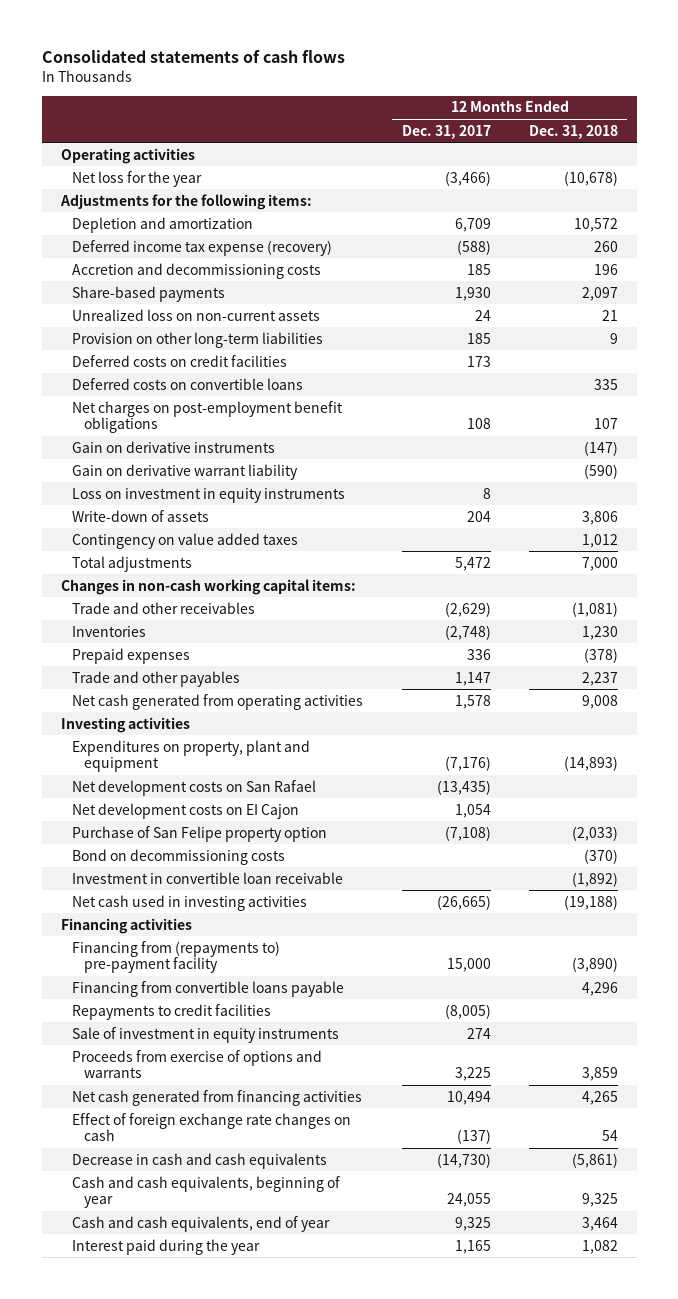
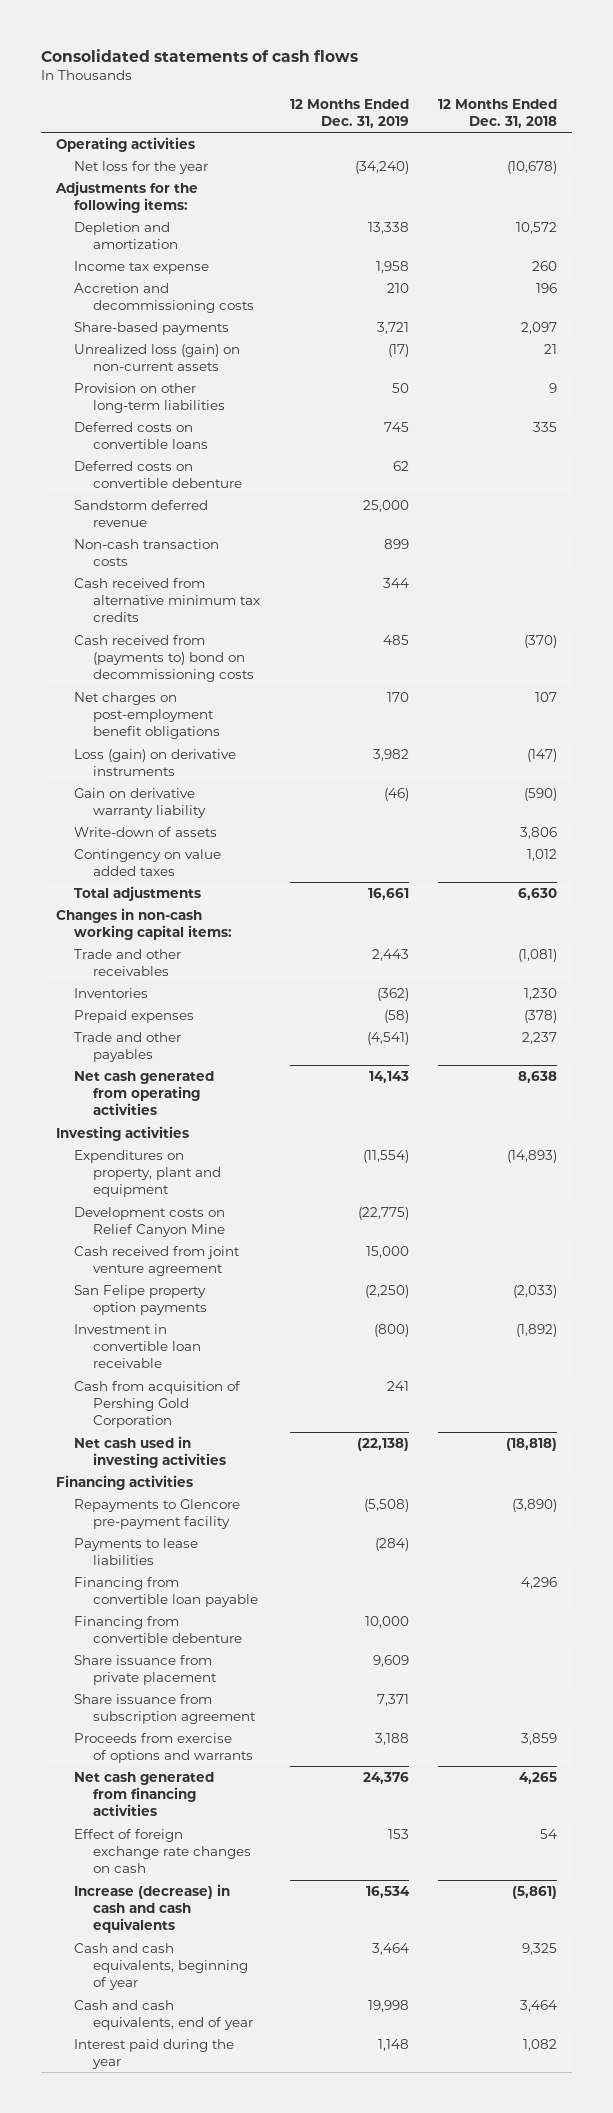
- | 12 Months Ended Dec. 31, 2017 | 12 Months Ended Dec. 31, 2018
+ | 12 Months Ended Dec. 31, 2019 | 12 Months Ended Dec. 31, 2018
- Deferred income tax expense (recovery) | (588) | 260
+ Income tax expense | 1,958 | 260
- Unrealized loss on non-current assets | 24 | 21
+ Unrealized loss (gain) on non-current assets | (17) | 21
- Deferred costs on credit facilities | 173 |
+ Deferred costs on convertible debenture | 62 |
+ Sandstorm deferred revenue | 25,000 |
+ Non-cash transaction costs | 899 |
+ Cash received from alternative minimum tax credits | 344 |
+ Cash received from (payments to) bond on decommissioning costs | 485 | (370)
- Gain on derivative instruments | | (147)
- Gain on derivative warrant liability | | (590)
- Loss on investment in equity instruments | 8 |
+ Loss (gain) on derivative instruments | 3,982 | (147)
+ Gain on derivative warranty liability | (46) | (590)
- Total adjustments | 5,472 | 7,000
+ Total adjustments | 16,661 | 6,630
- Net cash generated from operating activities | 1,578 | 9,008
+ Net cash generated from operating activities | 14,143 | 8,638
- Net development costs on San Rafael | (13,435) |
- Net development costs on EI Cajon | 1,054 |
- Purchase of San Felipe property option | (7,108) | (2,033)
- Bond on decommissioning costs | | (370)
+ Development costs on Relief Canyon Mine | (22,775) |
+ Cash received from joint venture agreement | 15,000 |
+ San Felipe property option payments | (2,250) | (2,033)
- Net cash used in investing activities | (26,665) | (19,188)
+ Cash from acquisition of Pershing Gold Corporation | 241 |
+ Net cash used in investing activities | (22,138) | (18,818)
- Financing from (repayments to) pre-payment facility | 15,000 | (3,890)
- Financing from convertible loans payable | | 4,296
- Repayments to credit facilities | (8,005) |
- Sale of investment in equity instruments | 274 |
+ Repayments to Glencore pre-payment facility | (5,508) | (3,890)
+ Payments to lease liabilities | (284) |
+ Financing from convertible loan payable | | 4,296
+ Financing from convertible debenture | 10,000 |
+ Share issuance from private placement | 9,609 |
+ Share issuance from subscription agreement | 7,371 |
- Decrease in cash and cash equivalents | (14,730) | (5,861)
+ Increase (decrease) in cash and cash equivalents | 16,534 | (5,861)

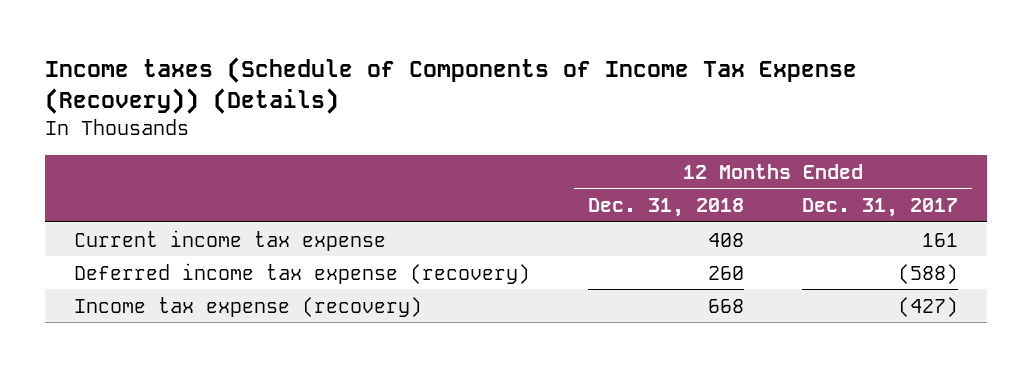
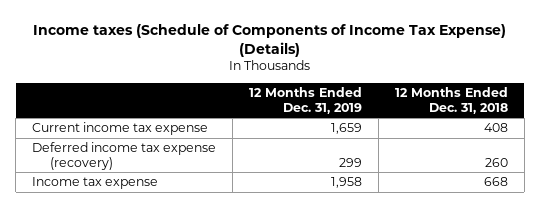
- Income taxes (Schedule of Components of Income Tax Expense (Recovery)) (Details)
+ Income taxes (Schedule of Components of Income Tax Expense) (Details)
- | 12 Months Ended Dec. 31, 2018 | 12 Months Ended Dec. 31, 2017
+ | 12 Months Ended Dec. 31, 2019 | 12 Months Ended Dec. 31, 2018
- Income tax expense (recovery) | 668 | (427)
+ Income tax expense | 1,958 | 668

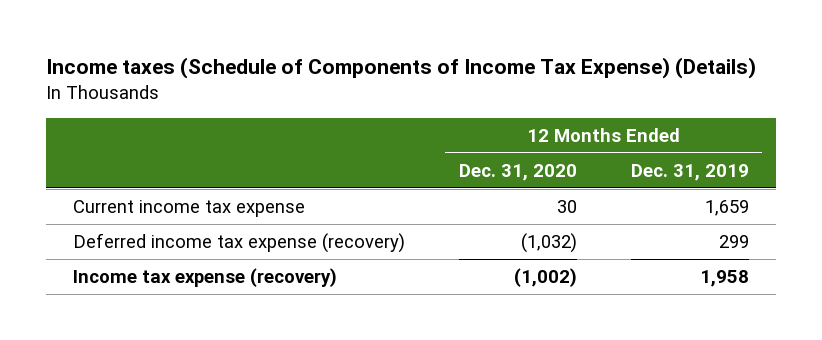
- | 12 Months Ended Dec. 31, 2019 | 12 Months Ended Dec. 31, 2018
+ | 12 Months Ended Dec. 31, 2020 | 12 Months Ended Dec. 31, 2019
- Income tax expense | 1,958 | 668
+ Income tax expense (recovery) | (1,002) | 1,958

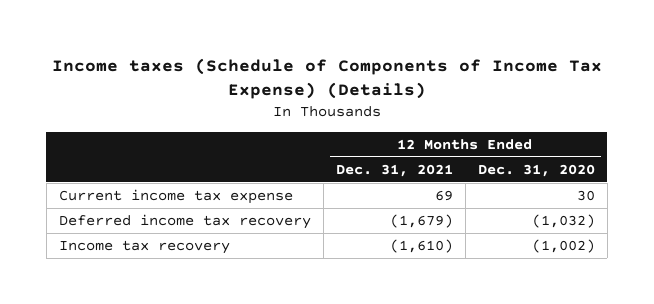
- | 12 Months Ended Dec. 31, 2020 | 12 Months Ended Dec. 31, 2019
+ | 12 Months Ended Dec. 31, 2021 | 12 Months Ended Dec. 31, 2020
- Deferred income tax expense (recovery) | (1,032) | 299
- Income tax expense (recovery) | (1,002) | 1,958
+ Deferred income tax recovery | (1,679) | (1,032)
+ Income tax recovery | (1,610) | (1,002)

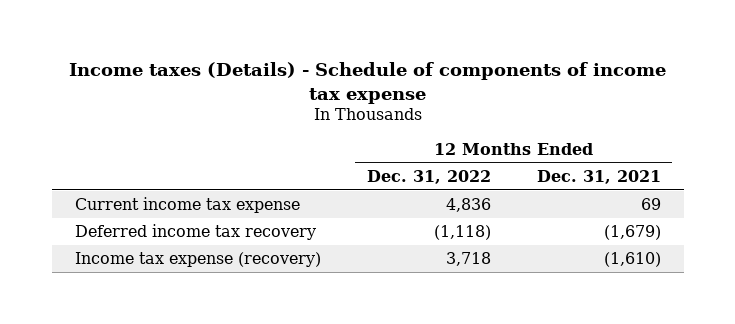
- Income taxes (Schedule of Components of Income Tax Expense) (Details)
+ Income taxes (Details) - Schedule of components of income tax expense
- | 12 Months Ended Dec. 31, 2021 | 12 Months Ended Dec. 31, 2020
+ | 12 Months Ended Dec. 31, 2022 | 12 Months Ended Dec. 31, 2021
- Income tax recovery | (1,610) | (1,002)
+ Income tax expense (recovery) | 3,718 | (1,610)

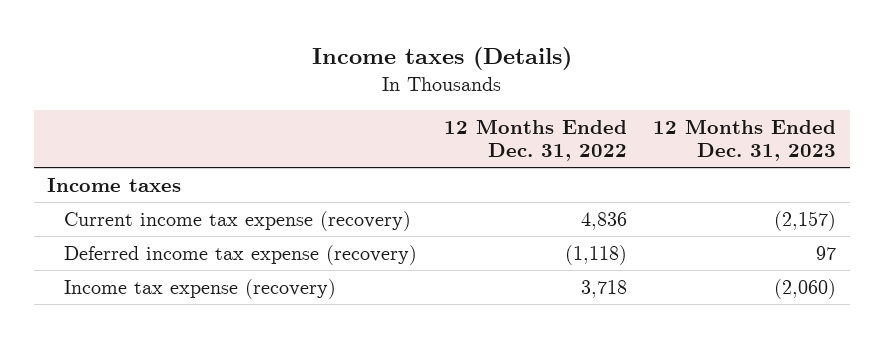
- Income taxes (Details) - Schedule of components of income tax expense
+ Income taxes (Details)
- | 12 Months Ended Dec. 31, 2022 | 12 Months Ended Dec. 31, 2021
+ | 12 Months Ended Dec. 31, 2022 | 12 Months Ended Dec. 31, 2023
- Current income tax expense | 4,836 | 69
- Deferred income tax recovery | (1,118) | (1,679)
+ Income taxes
+ Current income tax expense (recovery) | 4,836 | (2,157)
+ Deferred income tax expense (recovery) | (1,118) | 97

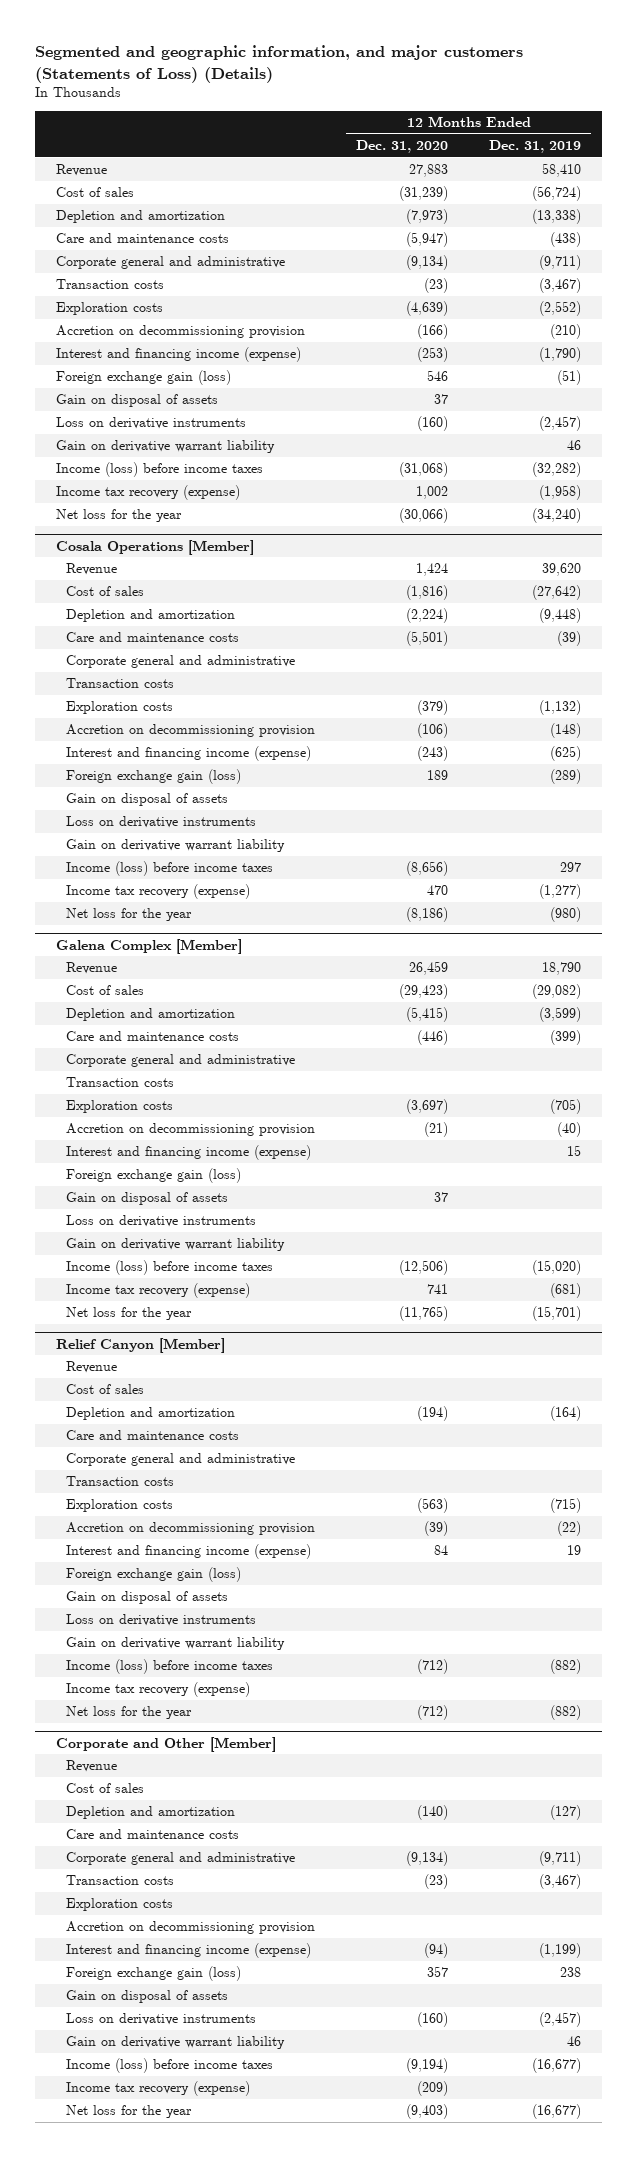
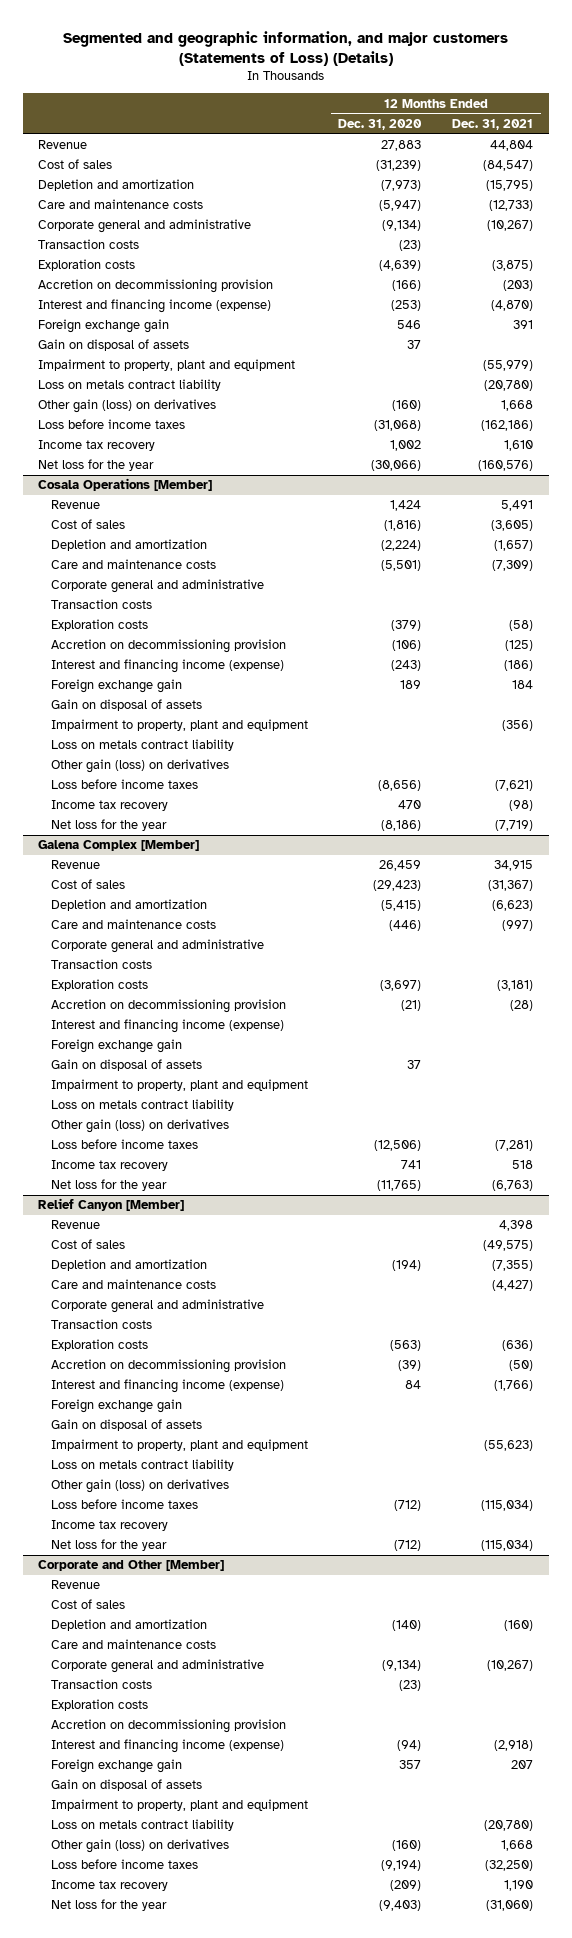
- | 12 Months Ended Dec. 31, 2020 | 12 Months Ended Dec. 31, 2019
+ | 12 Months Ended Dec. 31, 2020 | 12 Months Ended Dec. 31, 2021
- Foreign exchange gain (loss) | 546 | (51)
+ Foreign exchange gain | 546 | 391
- Loss on derivative instruments | (160) | (2,457)
- Gain on derivative warrant liability | | 46
- Income (loss) before income taxes | (31,068) | (32,282)
- Income tax recovery (expense) | 1,002 | (1,958)
+ Impairment to property, plant and equipment | | (55,979)
+ Loss on metals contract liability | | (20,780)
+ Other gain (loss) on derivatives | (160) | 1,668
+ Loss before income taxes | (31,068) | (162,186)
+ Income tax recovery | 1,002 | 1,610
@ Cosala Operations [Member]
- Foreign exchange gain (loss) | 189 | (289)
+ Foreign exchange gain | 189 | 184
- Loss on derivative instruments
- Gain on derivative warrant liability
- Income (loss) before income taxes | (8,656) | 297
- Income tax recovery (expense) | 470 | (1,277)
+ Impairment to property, plant and equipment | | (356)
+ Loss on metals contract liability
+ Other gain (loss) on derivatives
+ Loss before income taxes | (8,656) | (7,621)
+ Income tax recovery | 470 | (98)
@ Galena Complex [Member]
- Foreign exchange gain (loss)
+ Foreign exchange gain
- Loss on derivative instruments
- Gain on derivative warrant liability
- Income (loss) before income taxes | (12,506) | (15,020)
- Income tax recovery (expense) | 741 | (681)
+ Impairment to property, plant and equipment
+ Loss on metals contract liability
+ Other gain (loss) on derivatives
+ Loss before income taxes | (12,506) | (7,281)
+ Income tax recovery | 741 | 518
@ Relief Canyon [Member]
- Foreign exchange gain (loss)
+ Foreign exchange gain
- Loss on derivative instruments
- Gain on derivative warrant liability
- Income (loss) before income taxes | (712) | (882)
- Income tax recovery (expense)
+ Impairment to property, plant and equipment | | (55,623)
+ Loss on metals contract liability
+ Other gain (loss) on derivatives
+ Loss before income taxes | (712) | (115,034)
+ Income tax recovery
@ Corporate and Other [Member]
- Foreign exchange gain (loss) | 357 | 238
+ Foreign exchange gain | 357 | 207
- Loss on derivative instruments | (160) | (2,457)
- Gain on derivative warrant liability | | 46
- Income (loss) before income taxes | (9,194) | (16,677)
- Income tax recovery (expense) | (209) |
+ Impairment to property, plant and equipment
+ Loss on metals contract liability | | (20,780)
+ Other gain (loss) on derivatives | (160) | 1,668
+ Loss before income taxes | (9,194) | (32,250)
+ Income tax recovery | (209) | 1,190

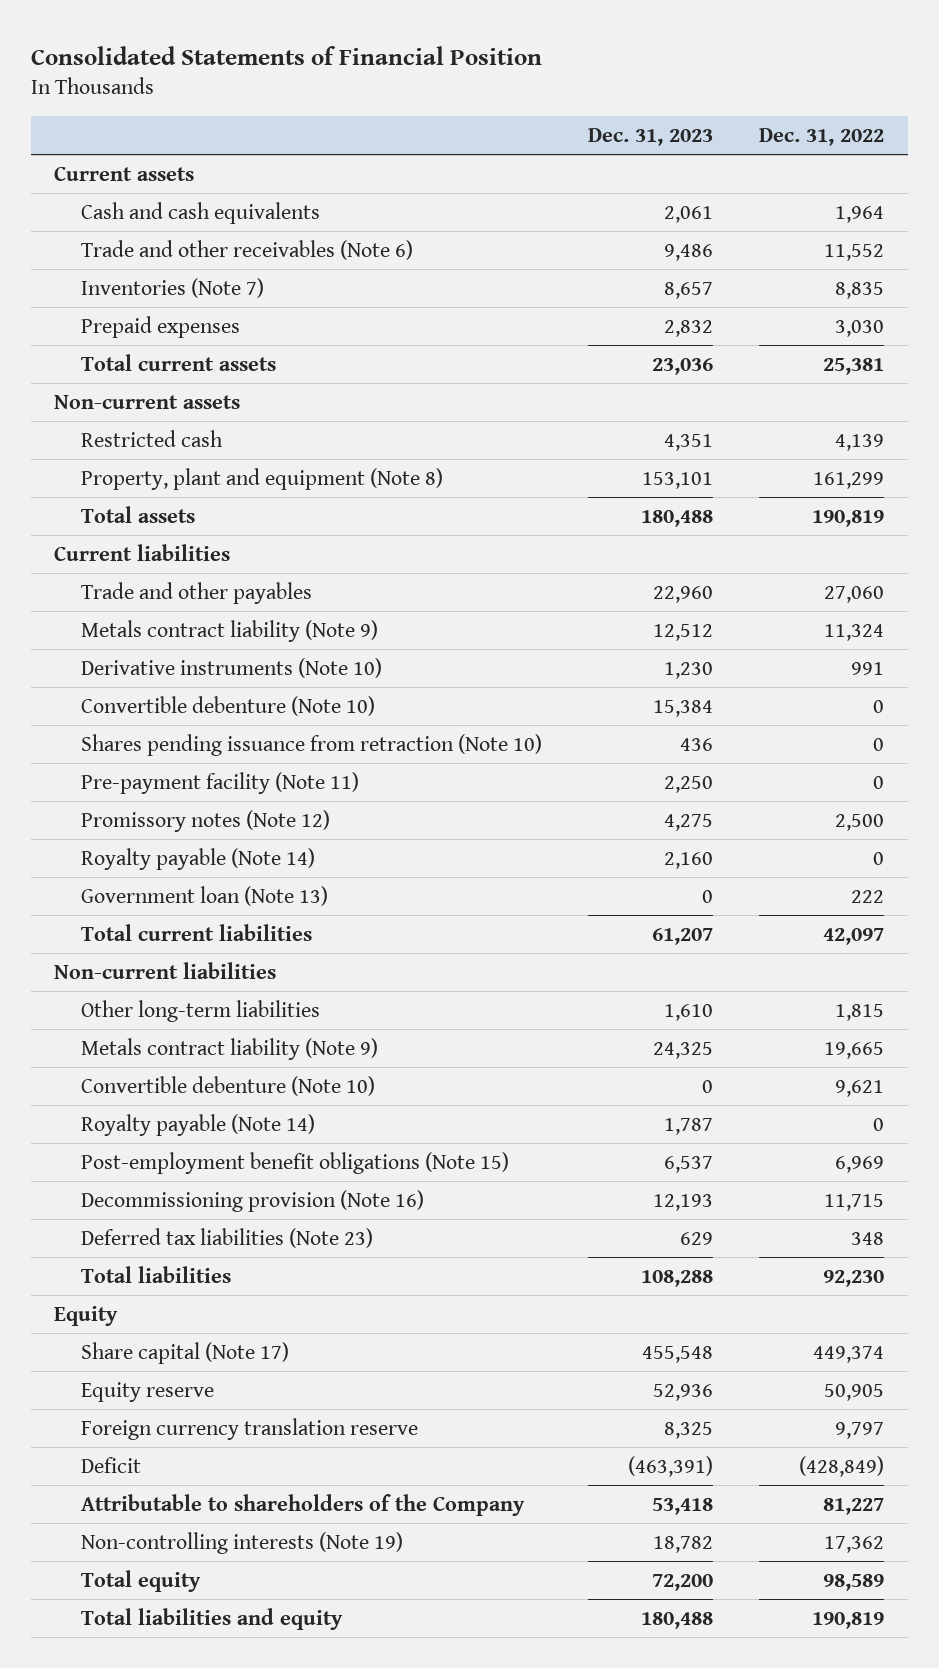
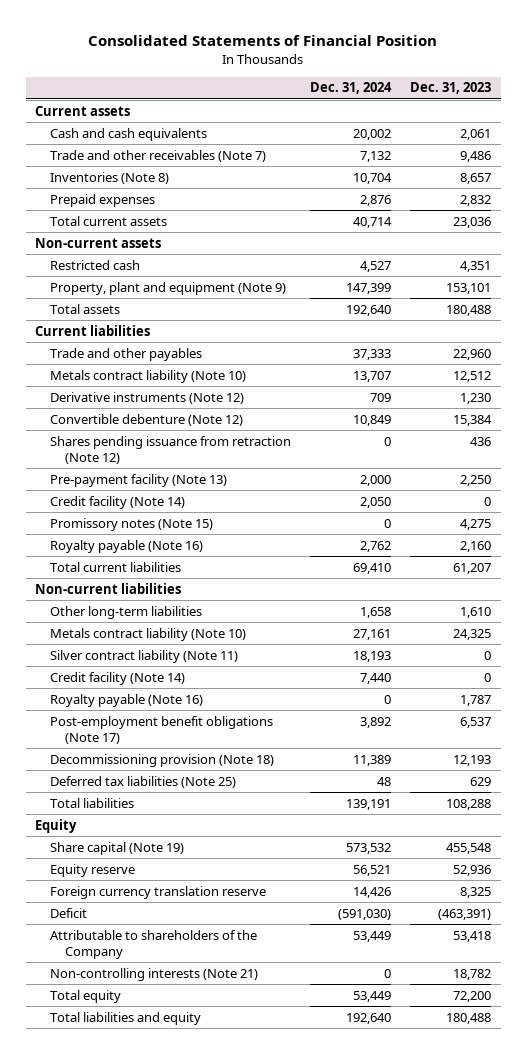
- | Dec. 31, 2023 | Dec. 31, 2022
+ | Dec. 31, 2024 | Dec. 31, 2023
- Trade and other receivables (Note 6) | 9,486 | 11,552
- Inventories (Note 7) | 8,657 | 8,835
+ Trade and other receivables (Note 7) | 7,132 | 9,486
+ Inventories (Note 8) | 10,704 | 8,657
- Property, plant and equipment (Note 8) | 153,101 | 161,299
+ Property, plant and equipment (Note 9) | 147,399 | 153,101
- Metals contract liability (Note 9) | 12,512 | 11,324
- Derivative instruments (Note 10) | 1,230 | 991
- Convertible debenture (Note 10) | 15,384 | 0
- Shares pending issuance from retraction (Note 10) | 436 | 0
- Pre-payment facility (Note 11) | 2,250 | 0
- Promissory notes (Note 12) | 4,275 | 2,500
- Royalty payable (Note 14) | 2,160 | 0
- Government loan (Note 13) | 0 | 222
+ Metals contract liability (Note 10) | 13,707 | 12,512
+ Derivative instruments (Note 12) | 709 | 1,230
+ Convertible debenture (Note 12) | 10,849 | 15,384
+ Shares pending issuance from retraction (Note 12) | 0 | 436
+ Pre-payment facility (Note 13) | 2,000 | 2,250
+ Credit facility (Note 14) | 2,050 | 0
+ Promissory notes (Note 15) | 0 | 4,275
+ Royalty payable (Note 16) | 2,762 | 2,160
- Metals contract liability (Note 9) | 24,325 | 19,665
- Convertible debenture (Note 10) | 0 | 9,621
- Royalty payable (Note 14) | 1,787 | 0
- Post-employment benefit obligations (Note 15) | 6,537 | 6,969
- Decommissioning provision (Note 16) | 12,193 | 11,715
- Deferred tax liabilities (Note 23) | 629 | 348
+ Metals contract liability (Note 10) | 27,161 | 24,325
+ Silver contract liability (Note 11) | 18,193 | 0
+ Credit facility (Note 14) | 7,440 | 0
+ Royalty payable (Note 16) | 0 | 1,787
+ Post-employment benefit obligations (Note 17) | 3,892 | 6,537
+ Decommissioning provision (Note 18) | 11,389 | 12,193
+ Deferred tax liabilities (Note 25) | 48 | 629
- Share capital (Note 17) | 455,548 | 449,374
+ Share capital (Note 19) | 573,532 | 455,548
- Non-controlling interests (Note 19) | 18,782 | 17,362
+ Non-controlling interests (Note 21) | 0 | 18,782

